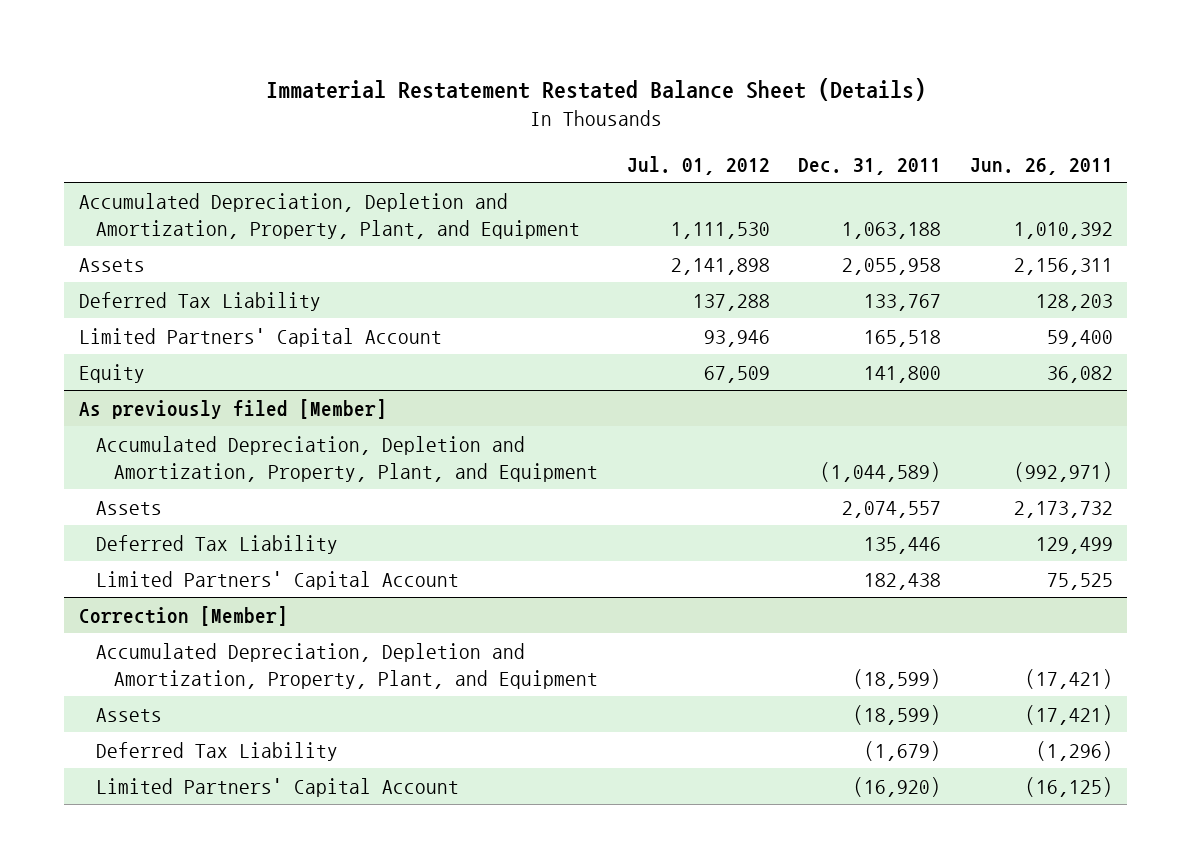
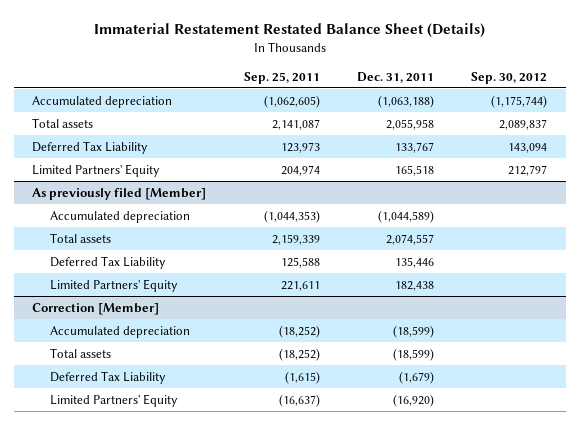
- | Jul. 01, 2012 | Dec. 31, 2011 | Jun. 26, 2011
+ | Sep. 25, 2011 | Dec. 31, 2011 | Sep. 30, 2012
- Accumulated Depreciation, Depletion and Amortization, Property, Plant, and Equipment | 1,111,530 | 1,063,188 | 1,010,392
- Assets | 2,141,898 | 2,055,958 | 2,156,311
+ Accumulated depreciation | (1,062,605) | (1,063,188) | (1,175,744)
+ Total assets | 2,141,087 | 2,055,958 | 2,089,837
- Limited Partners' Capital Account | 93,946 | 165,518 | 59,400
- Equity | 67,509 | 141,800 | 36,082
+ Limited Partners' Equity | 204,974 | 165,518 | 212,797
@ As previously filed [Member]
- Accumulated Depreciation, Depletion and Amortization, Property, Plant, and Equipment | | (1,044,589) | (992,971)
- Assets | | 2,074,557 | 2,173,732
+ Accumulated depreciation | (1,044,353) | (1,044,589) |
+ Total assets | 2,159,339 | 2,074,557 |
- Limited Partners' Capital Account | | 182,438 | 75,525
+ Limited Partners' Equity | 221,611 | 182,438 |
@ Correction [Member]
- Accumulated Depreciation, Depletion and Amortization, Property, Plant, and Equipment | | (18,599) | (17,421)
- Assets | | (18,599) | (17,421)
+ Accumulated depreciation | (18,252) | (18,599) |
+ Total assets | (18,252) | (18,599) |
- Limited Partners' Capital Account | | (16,920) | (16,125)
+ Limited Partners' Equity | (16,637) | (16,920) |

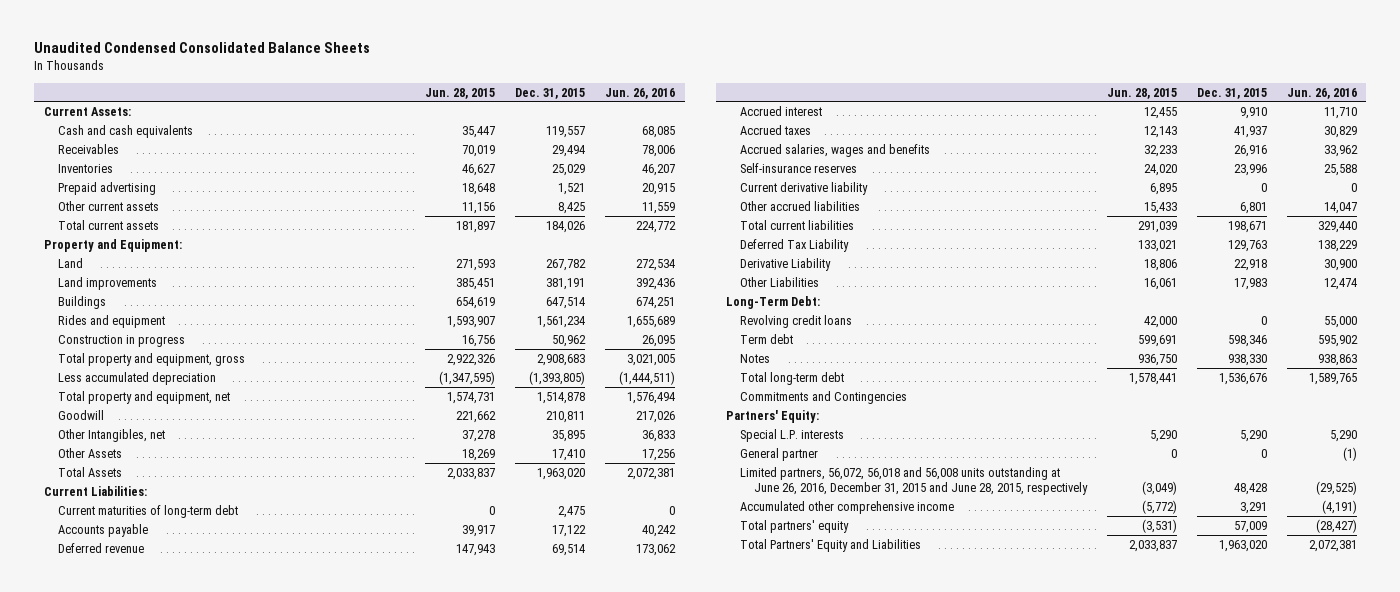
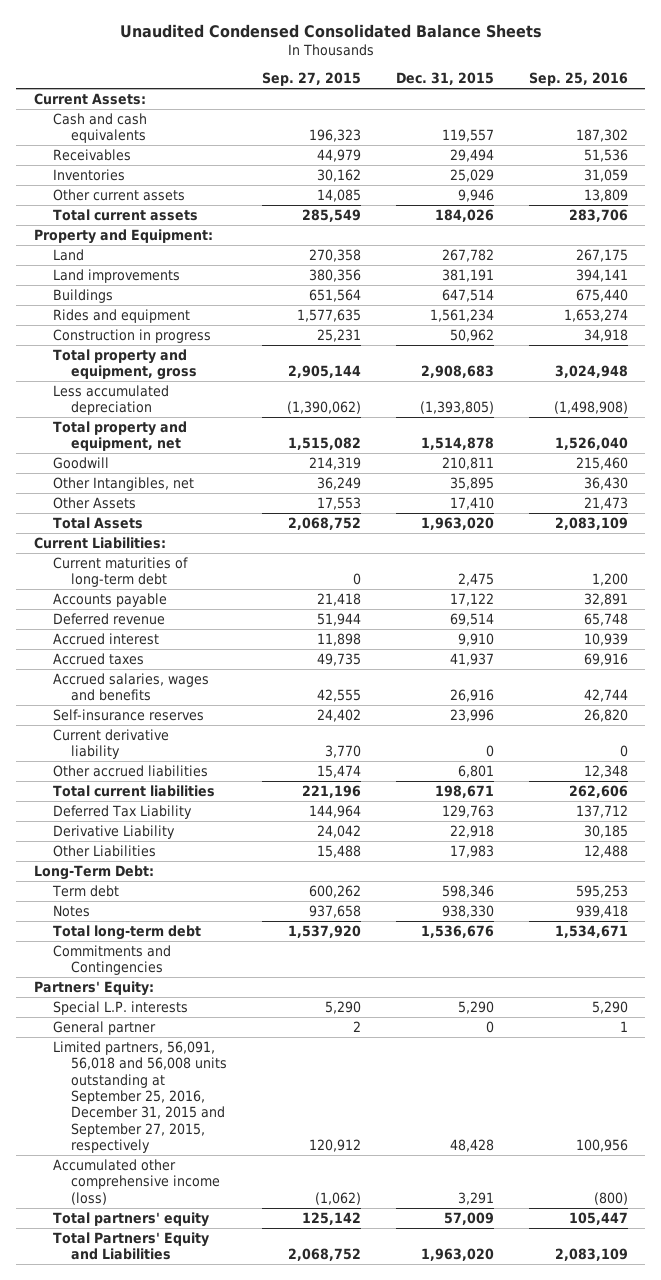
- | Jun. 28, 2015 | Dec. 31, 2015 | Jun. 26, 2016
+ | Sep. 27, 2015 | Dec. 31, 2015 | Sep. 25, 2016
- Prepaid advertising | 18,648 | 1,521 | 20,915
- Other current assets | 11,156 | 8,425 | 11,559
+ Other current assets | 14,085 | 9,946 | 13,809
- Revolving credit loans | 42,000 | 0 | 55,000
- Limited partners, 56,072, 56,018 and 56,008 units outstanding at June 26, 2016, December 31, 2015 and June 28, 2015, respectively | (3,049) | 48,428 | (29,525)
- Accumulated other comprehensive income | (5,772) | 3,291 | (4,191)
+ Limited partners, 56,091, 56,018 and 56,008 units outstanding at September 25, 2016, December 31, 2015 and September 27, 2015, respectively | 120,912 | 48,428 | 100,956
+ Accumulated other comprehensive income (loss) | (1,062) | 3,291 | (800)

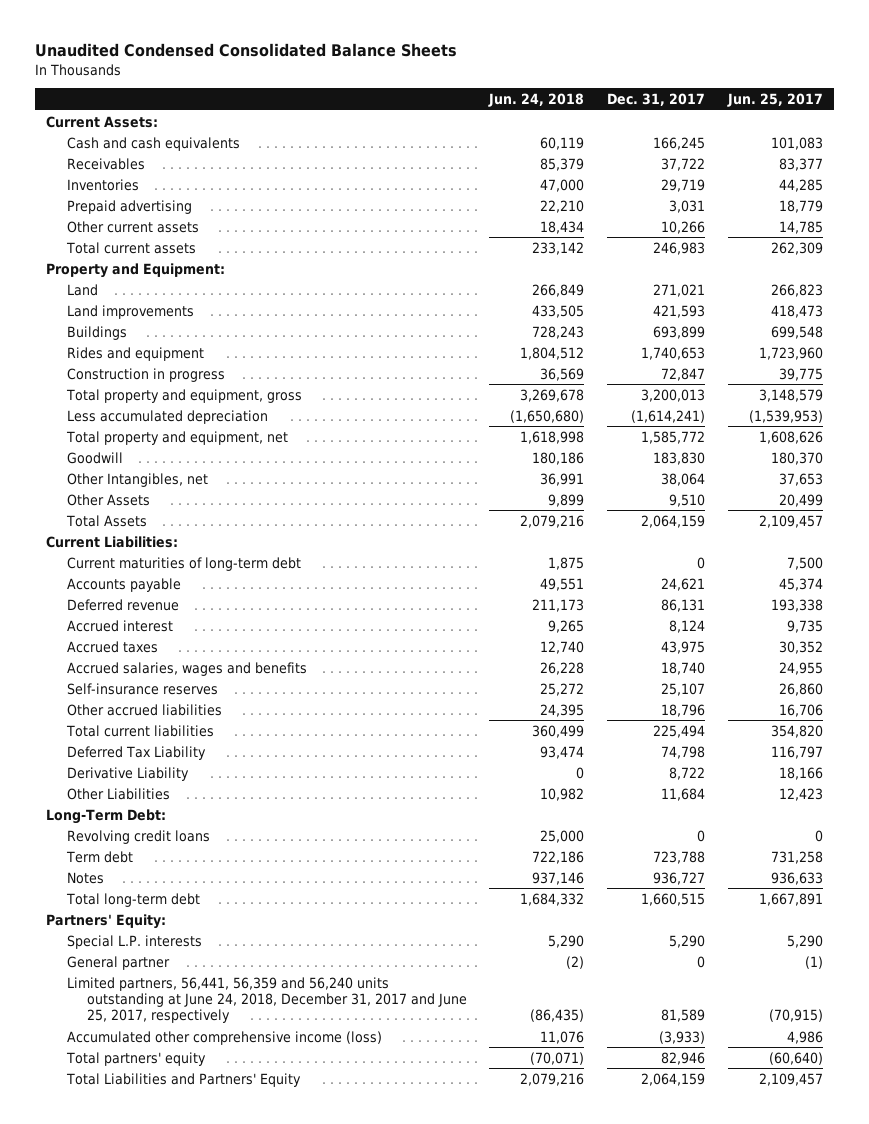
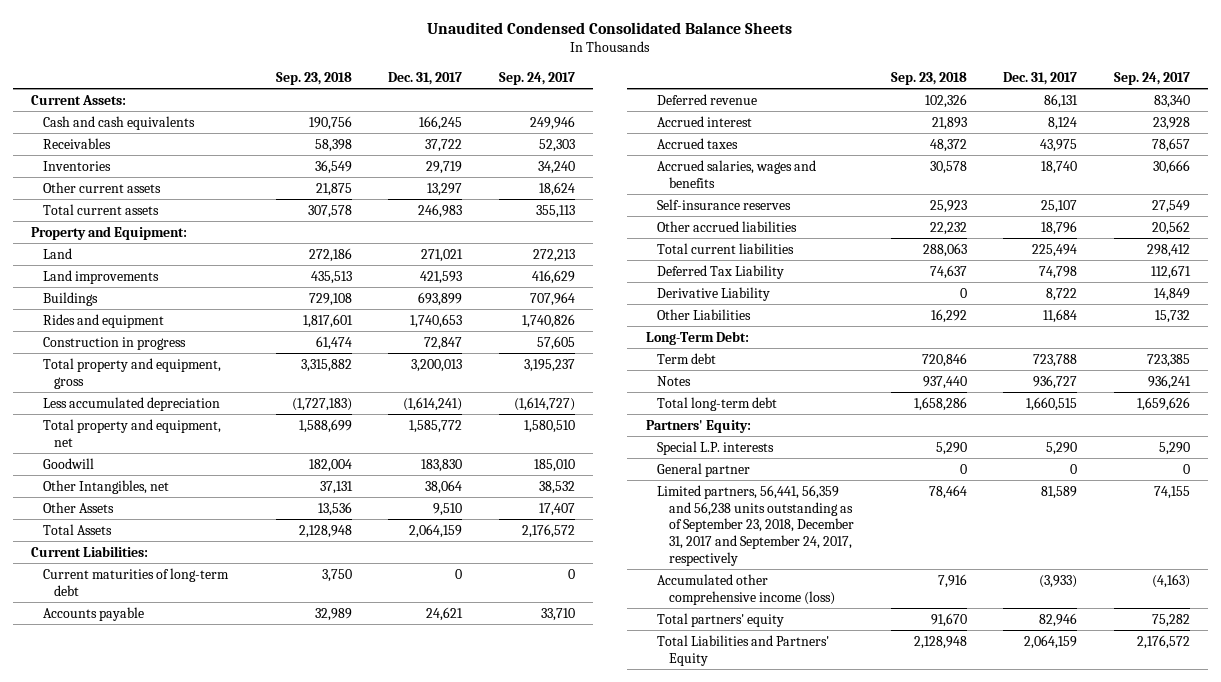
- | Jun. 24, 2018 | Dec. 31, 2017 | Jun. 25, 2017
+ | Sep. 23, 2018 | Dec. 31, 2017 | Sep. 24, 2017
- Prepaid advertising | 22,210 | 3,031 | 18,779
- Other current assets | 18,434 | 10,266 | 14,785
+ Other current assets | 21,875 | 13,297 | 18,624
- Revolving credit loans | 25,000 | 0 | 0
- Limited partners, 56,441, 56,359 and 56,240 units outstanding at June 24, 2018, December 31, 2017 and June 25, 2017, respectively | (86,435) | 81,589 | (70,915)
+ Limited partners, 56,441, 56,359 and 56,238 units outstanding as of September 23, 2018, December 31, 2017 and September 24, 2017, respectively | 78,464 | 81,589 | 74,155

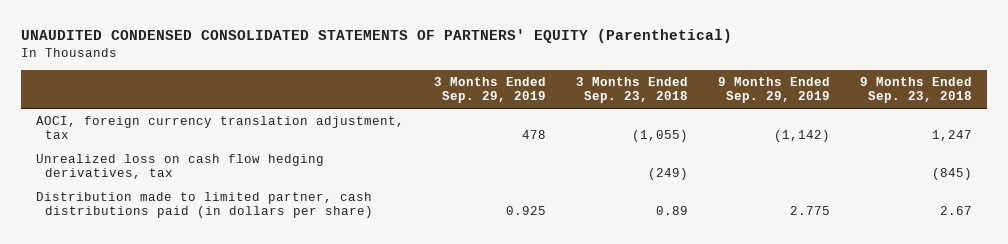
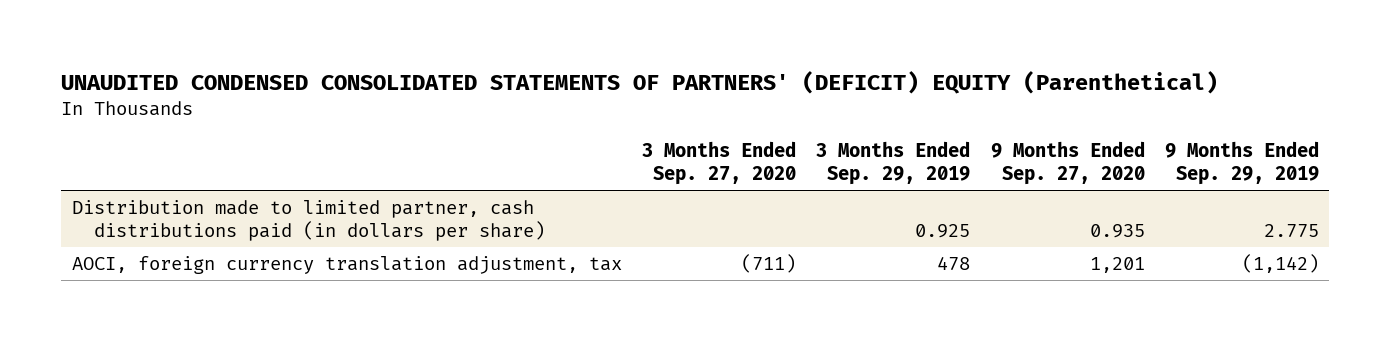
- UNAUDITED CONDENSED CONSOLIDATED STATEMENTS OF PARTNERS' EQUITY (Parenthetical)
+ UNAUDITED CONDENSED CONSOLIDATED STATEMENTS OF PARTNERS' (DEFICIT) EQUITY (Parenthetical)
- | 3 Months Ended Sep. 29, 2019 | 3 Months Ended Sep. 23, 2018 | 9 Months Ended Sep. 29, 2019 | 9 Months Ended Sep. 23, 2018
+ | 3 Months Ended Sep. 27, 2020 | 3 Months Ended Sep. 29, 2019 | 9 Months Ended Sep. 27, 2020 | 9 Months Ended Sep. 29, 2019
- Unrealized loss on cash flow hedging derivatives, tax | | (249) | | (845)
moved down: AOCI, foreign currency translation adjustment, tax | (711) | 478 | 1,201 | (1,142)

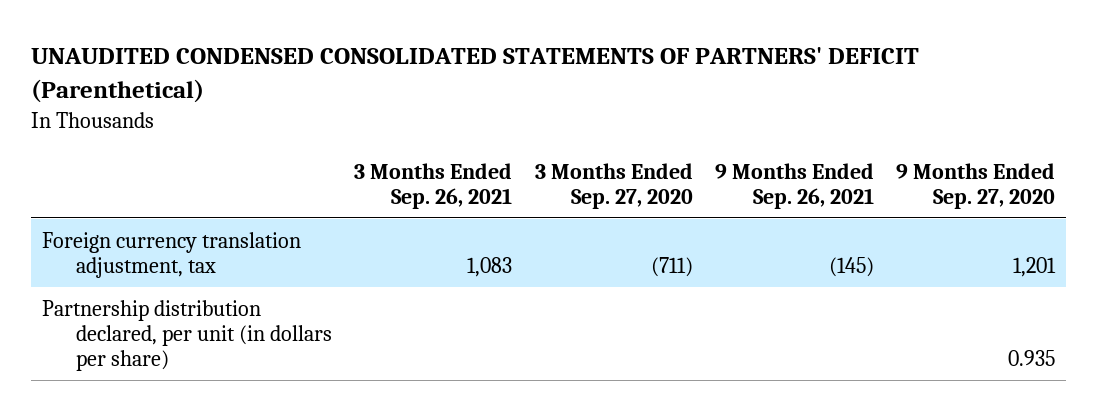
- UNAUDITED CONDENSED CONSOLIDATED STATEMENTS OF PARTNERS' (DEFICIT) EQUITY (Parenthetical)
+ UNAUDITED CONDENSED CONSOLIDATED STATEMENTS OF PARTNERS' DEFICIT (Parenthetical)
- | 3 Months Ended Sep. 27, 2020 | 3 Months Ended Sep. 29, 2019 | 9 Months Ended Sep. 27, 2020 | 9 Months Ended Sep. 29, 2019
+ | 3 Months Ended Sep. 26, 2021 | 3 Months Ended Sep. 27, 2020 | 9 Months Ended Sep. 26, 2021 | 9 Months Ended Sep. 27, 2020
- Distribution made to limited partner, cash distributions paid (in dollars per share) | | 0.925 | 0.935 | 2.775
- AOCI, foreign currency translation adjustment, tax | (711) | 478 | 1,201 | (1,142)
+ Foreign currency translation adjustment, tax | 1,083 | (711) | (145) | 1,201
+ Partnership distribution declared, per unit (in dollars per share) | | | | 0.935

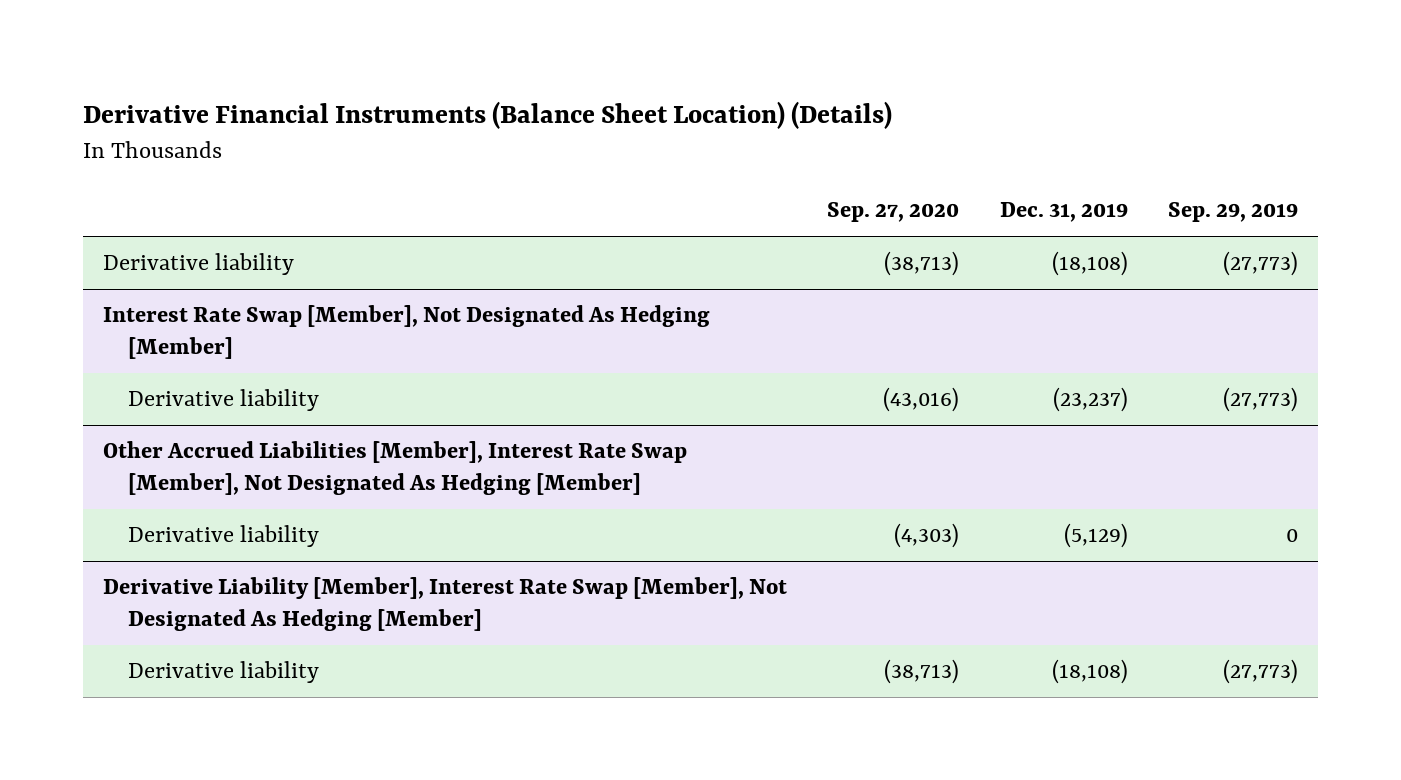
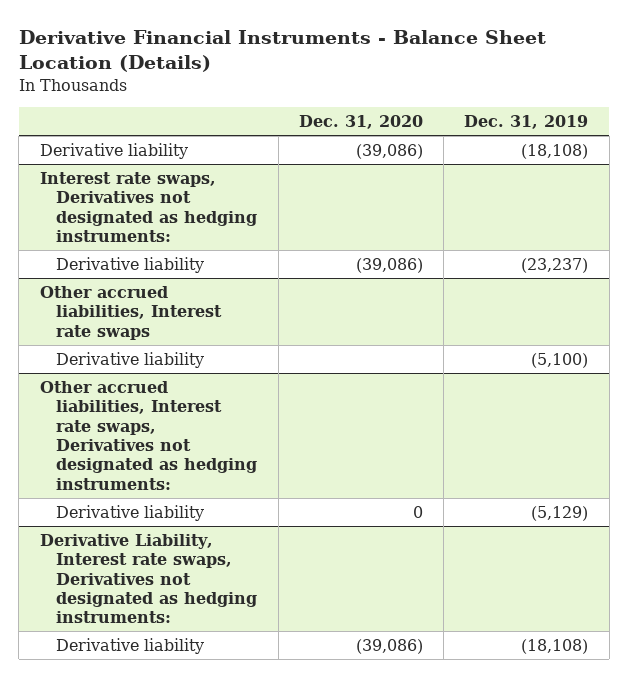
- Derivative Financial Instruments (Balance Sheet Location) (Details)
+ Derivative Financial Instruments - Balance Sheet Location (Details)
- | Sep. 27, 2020 | Dec. 31, 2019 | Sep. 29, 2019
+ | Dec. 31, 2020 | Dec. 31, 2019
- Interest Rate Swap [Member], Not Designated As Hedging [Member]
+ Interest rate swaps, Derivatives not designated as hedging instruments:
- Other Accrued Liabilities [Member], Interest Rate Swap [Member], Not Designated As Hedging [Member]
+ Other accrued liabilities, Interest rate swaps
+ Derivative liability | | (5,100)
+ Other accrued liabilities, Interest rate swaps, Derivatives not designated as hedging instruments:
- Derivative Liability [Member], Interest Rate Swap [Member], Not Designated As Hedging [Member]
+ Derivative Liability, Interest rate swaps, Derivatives not designated as hedging instruments:

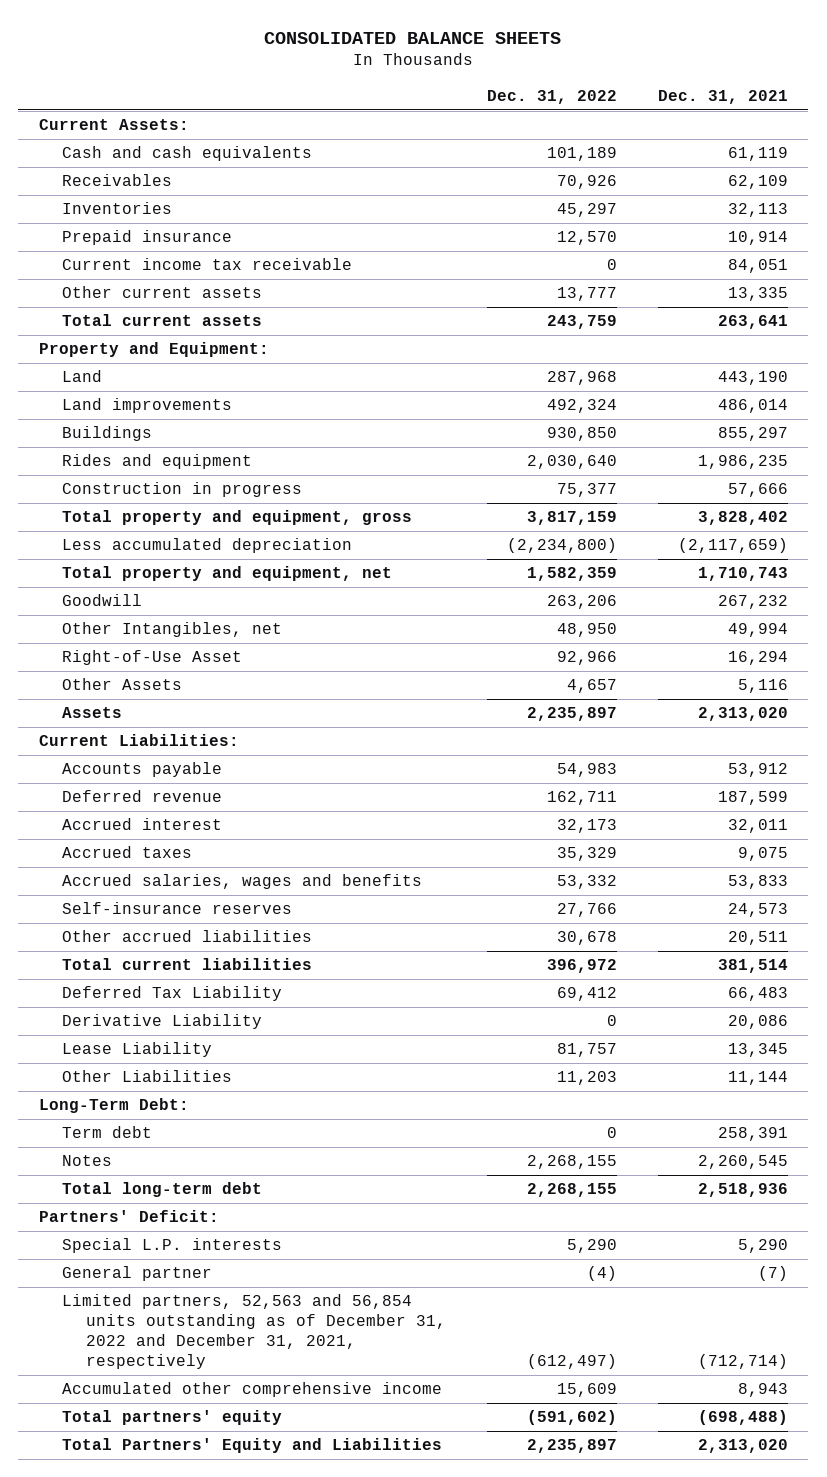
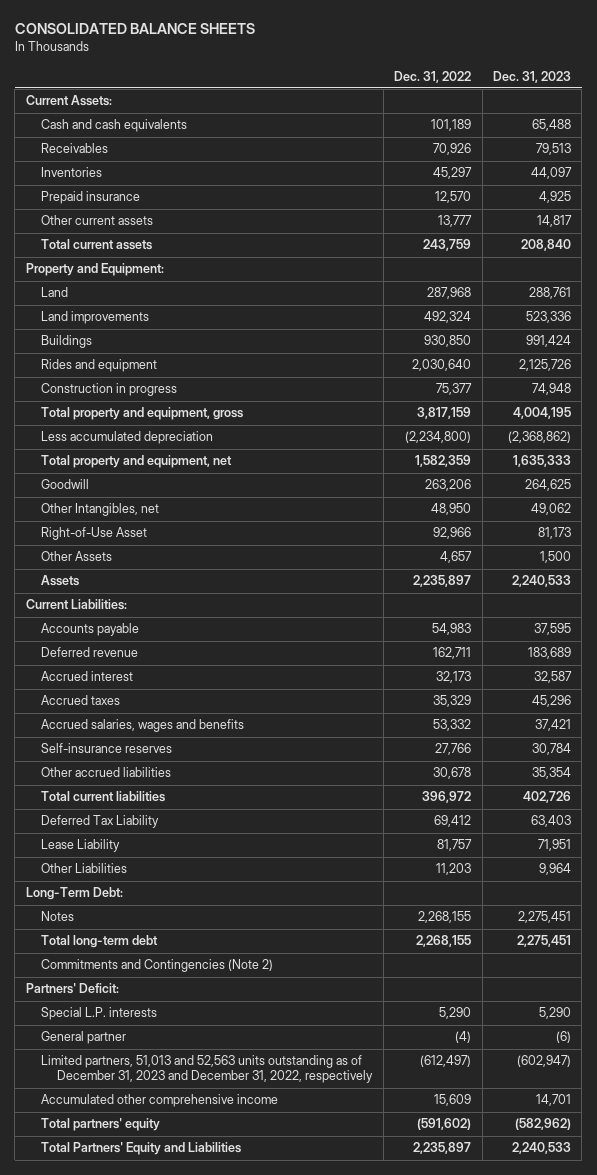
- | Dec. 31, 2022 | Dec. 31, 2021
+ | Dec. 31, 2022 | Dec. 31, 2023
- Current income tax receivable | 0 | 84,051
- Derivative Liability | 0 | 20,086
- Term debt | 0 | 258,391
+ Commitments and Contingencies (Note 2)
- Limited partners, 52,563 and 56,854 units outstanding as of December 31, 2022 and December 31, 2021, respectively | (612,497) | (712,714)
+ Limited partners, 51,013 and 52,563 units outstanding as of December 31, 2023 and December 31, 2022, respectively | (612,497) | (602,947)

